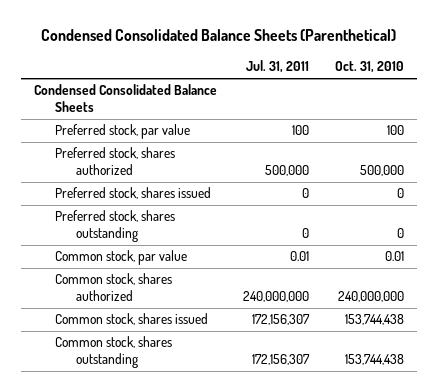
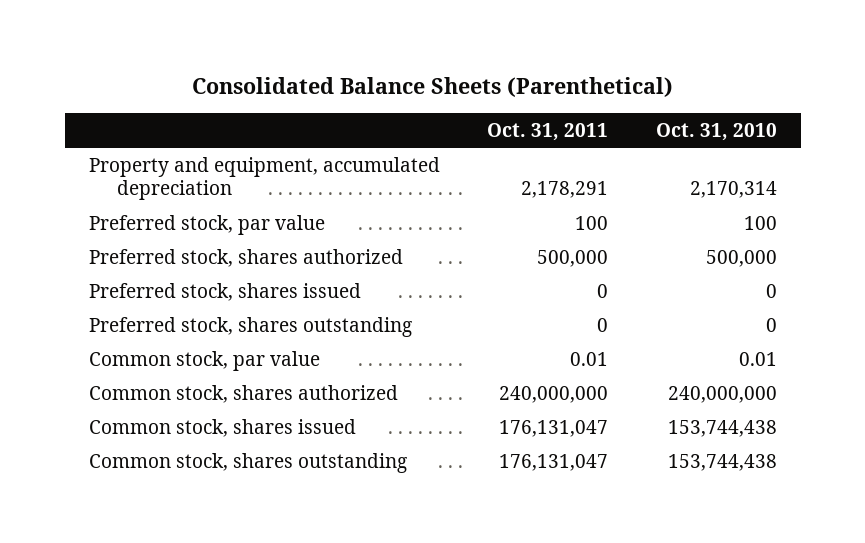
- Condensed Consolidated Balance Sheets (Parenthetical)
+ Consolidated Balance Sheets (Parenthetical)
- | Jul. 31, 2011 | Oct. 31, 2010
+ | Oct. 31, 2011 | Oct. 31, 2010
- Condensed Consolidated Balance Sheets
+ Property and equipment, accumulated depreciation | 2,178,291 | 2,170,314

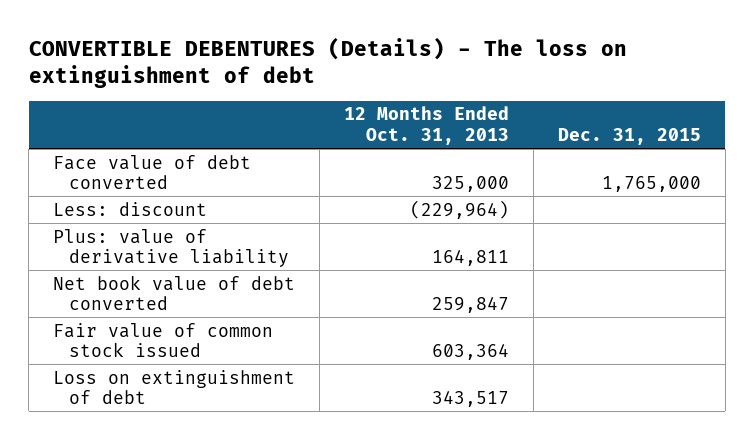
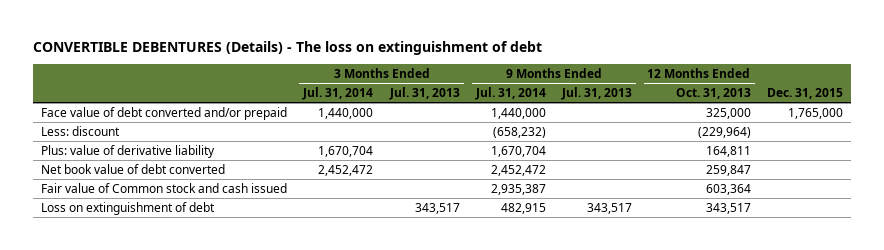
- | 12 Months Ended Oct. 31, 2013 | Dec. 31, 2015
+ | 3 Months Ended Jul. 31, 2014 | 3 Months Ended Jul. 31, 2013 | 9 Months Ended Jul. 31, 2014 | 9 Months Ended Jul. 31, 2013 | 12 Months Ended Oct. 31, 2013 | Dec. 31, 2015
- Face value of debt converted | 325,000 | 1,765,000
+ Face value of debt converted and/or prepaid | 1,440,000 | | 1,440,000 | | 325,000 | 1,765,000
- Fair value of common stock issued | 603,364 |
+ Fair value of Common stock and cash issued | | | 2,935,387 | | 603,364 |

